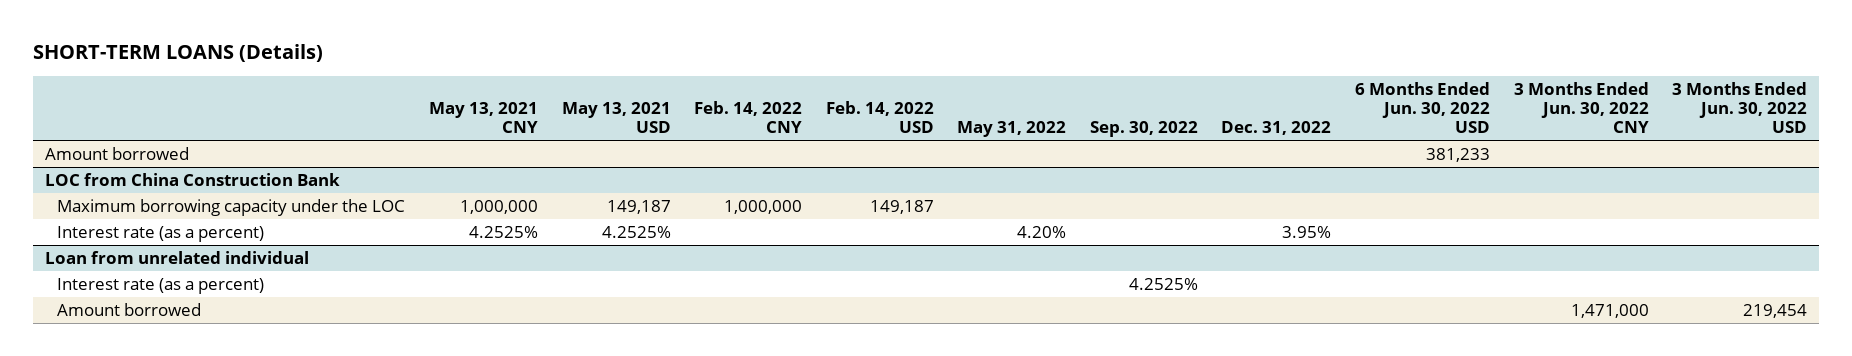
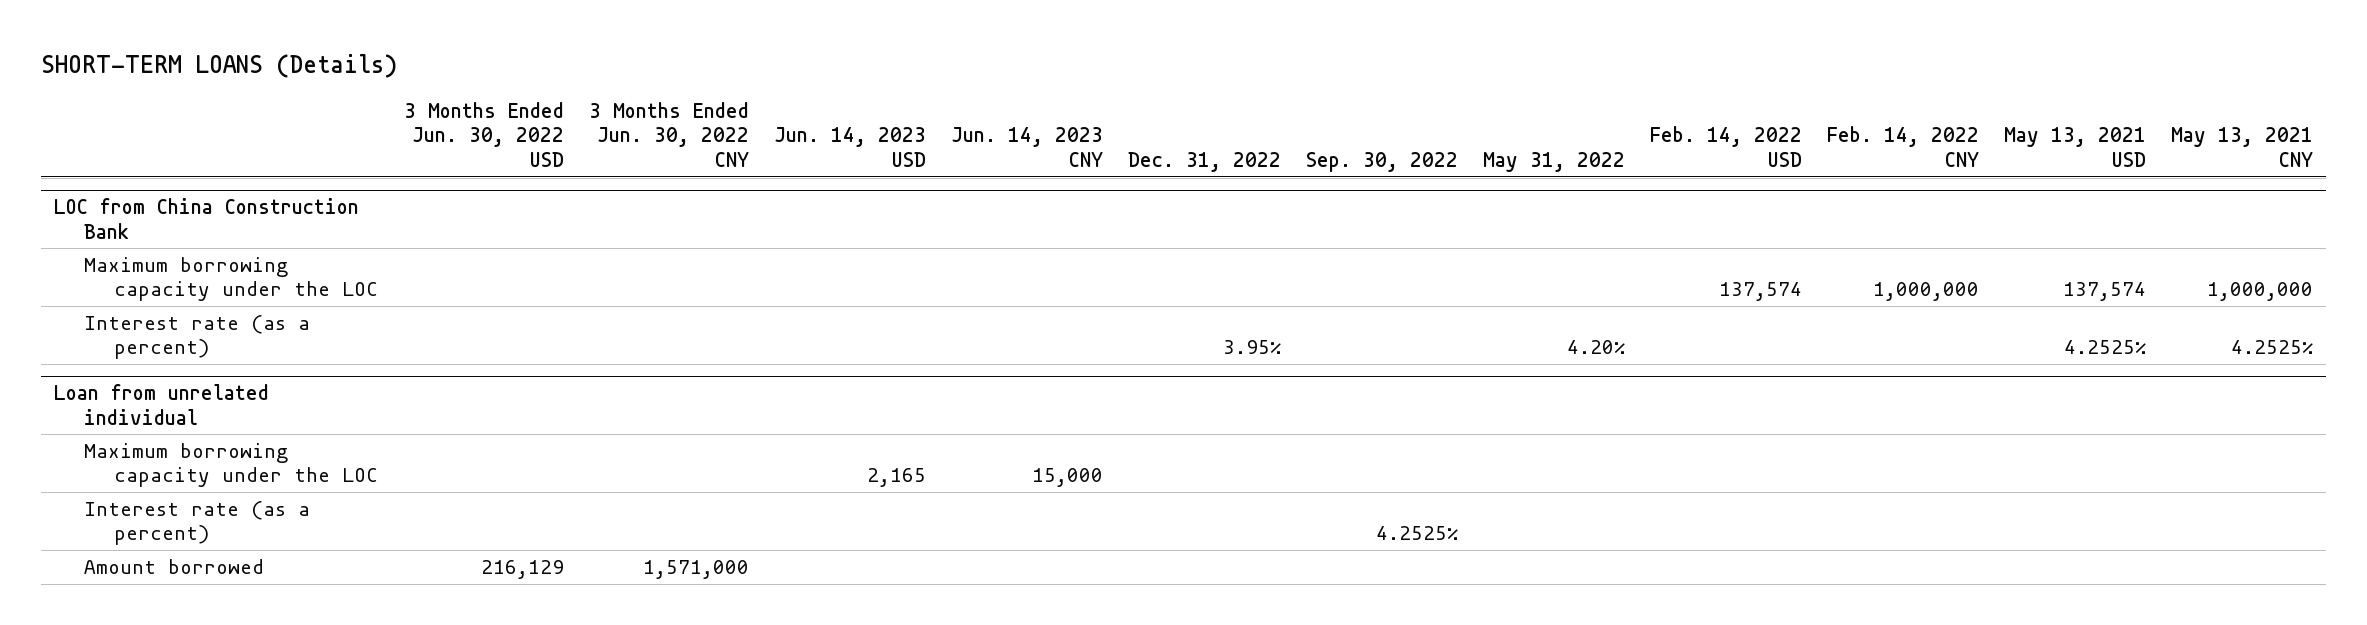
- | May 13, 2021 CNY | May 13, 2021 USD | Feb. 14, 2022 CNY | Feb. 14, 2022 USD | May 31, 2022 | Sep. 30, 2022 | Dec. 31, 2022 | 6 Months Ended Jun. 30, 2022 USD | 3 Months Ended Jun. 30, 2022 CNY | 3 Months Ended Jun. 30, 2022 USD
+ | 3 Months Ended Jun. 30, 2022 USD | 3 Months Ended Jun. 30, 2022 CNY | Jun. 14, 2023 USD | Jun. 14, 2023 CNY | Dec. 31, 2022 | Sep. 30, 2022 | May 31, 2022 | Feb. 14, 2022 USD | Feb. 14, 2022 CNY | May 13, 2021 USD | May 13, 2021 CNY
- Amount borrowed | | | | | | | | 381,233 | |
@ LOC from China Construction Bank
- Maximum borrowing capacity under the LOC | 1,000,000 | 149,187 | 1,000,000 | 149,187 | | | | | |
+ Maximum borrowing capacity under the LOC | | | | | | | | 137,574 | 1,000,000 | 137,574 | 1,000,000
@ Loan from unrelated individual
+ Maximum borrowing capacity under the LOC | | | 2,165 | 15,000 | | | | | | |
- Amount borrowed | | | | | | | | | 1,471,000 | 219,454
+ Amount borrowed | 216,129 | 1,571,000 | | | | | | | | |

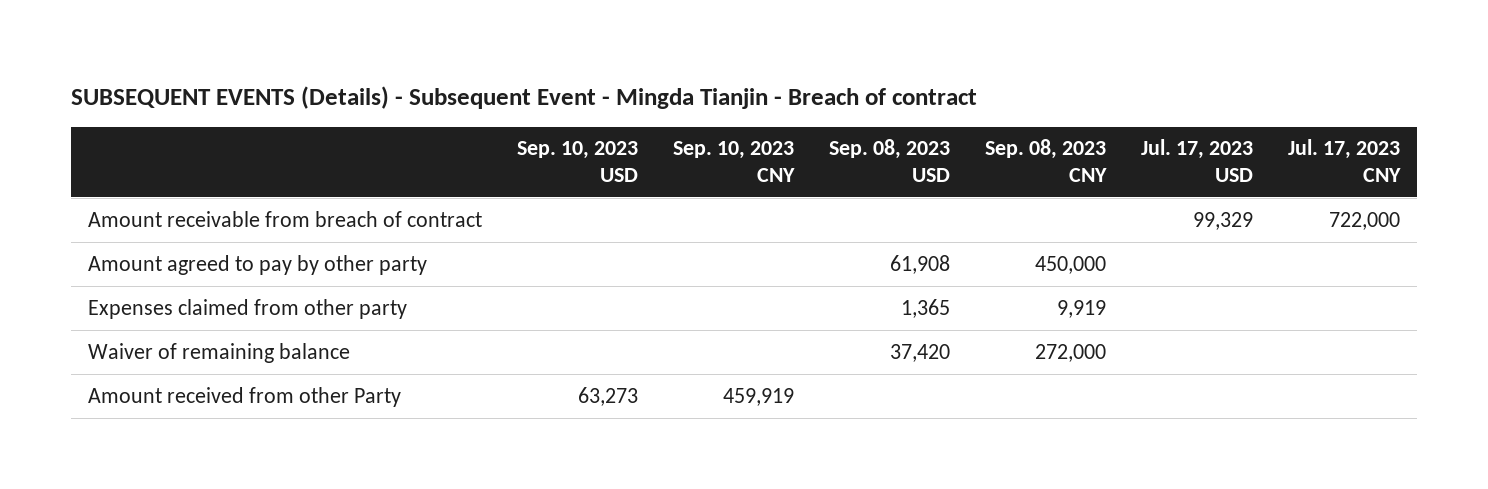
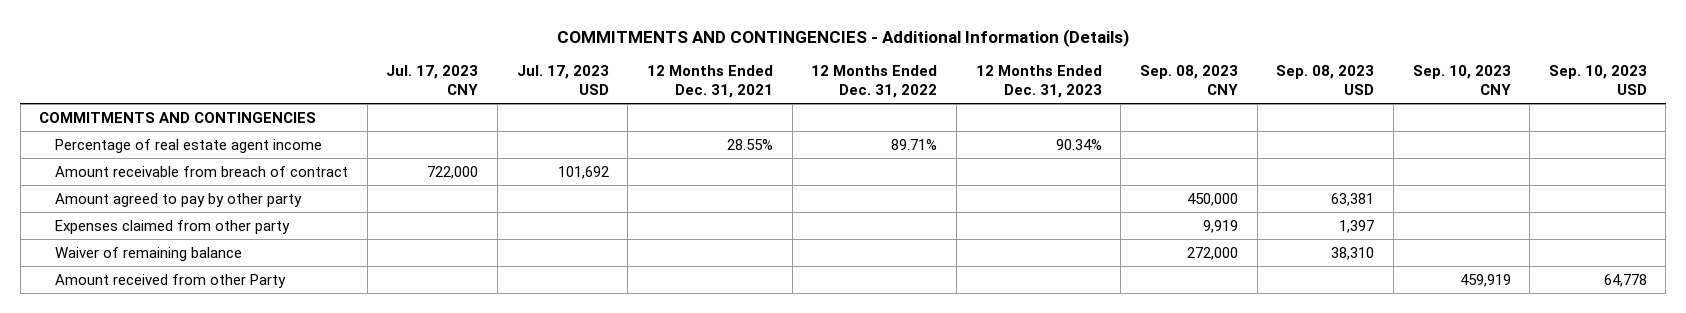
- SUBSEQUENT EVENTS (Details) - Subsequent Event - Mingda Tianjin - Breach of contract
+ COMMITMENTS AND CONTINGENCIES - Additional Information (Details)
- | Sep. 10, 2023 USD | Sep. 10, 2023 CNY | Sep. 08, 2023 USD | Sep. 08, 2023 CNY | Jul. 17, 2023 USD | Jul. 17, 2023 CNY
+ | Jul. 17, 2023 CNY | Jul. 17, 2023 USD | 12 Months Ended Dec. 31, 2021 | 12 Months Ended Dec. 31, 2022 | 12 Months Ended Dec. 31, 2023 | Sep. 08, 2023 CNY | Sep. 08, 2023 USD | Sep. 10, 2023 CNY | Sep. 10, 2023 USD
- Amount receivable from breach of contract | | | | | 99,329 | 722,000
- Amount agreed to pay by other party | | | 61,908 | 450,000 | |
- Expenses claimed from other party | | | 1,365 | 9,919 | |
- Waiver of remaining balance | | | 37,420 | 272,000 | |
- Amount received from other Party | 63,273 | 459,919 | | | |
+ COMMITMENTS AND CONTINGENCIES
+ Percentage of real estate agent income | | | 28.55% | 89.71% | 90.34% | | | |
+ Amount receivable from breach of contract | 722,000 | 101,692 | | | | | | |
+ Amount agreed to pay by other party | | | | | | 450,000 | 63,381 | |
+ Expenses claimed from other party | | | | | | 9,919 | 1,397 | |
+ Waiver of remaining balance | | | | | | 272,000 | 38,310 | |
+ Amount received from other Party | | | | | | | | 459,919 | 64,778

